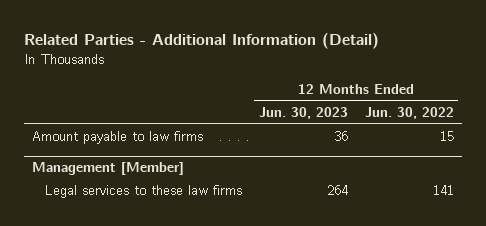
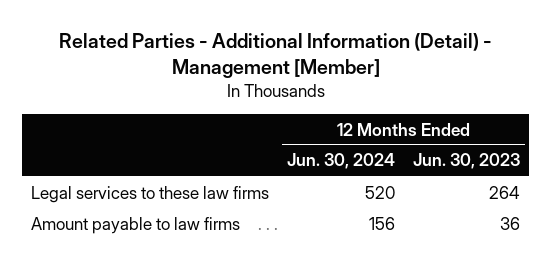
- Related Parties - Additional Information (Detail)
+ Related Parties - Additional Information (Detail) - Management [Member]
- | 12 Months Ended Jun. 30, 2023 | 12 Months Ended Jun. 30, 2022
+ | 12 Months Ended Jun. 30, 2024 | 12 Months Ended Jun. 30, 2023
- Management [Member]
moved down: Amount payable to law firms | 156 | 36

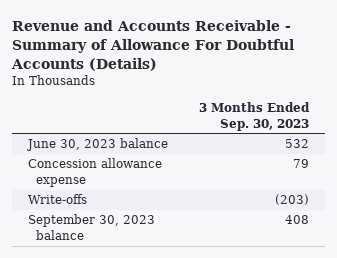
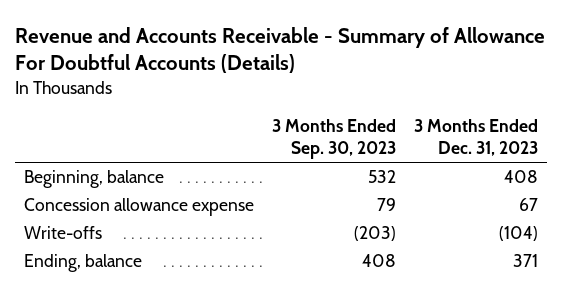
- | 3 Months Ended Sep. 30, 2023
+ | 3 Months Ended Sep. 30, 2023 | 3 Months Ended Dec. 31, 2023
- June 30, 2023 balance | 532
+ Beginning, balance | 532 | 408
- September 30, 2023 balance | 408
+ Ending, balance | 408 | 371

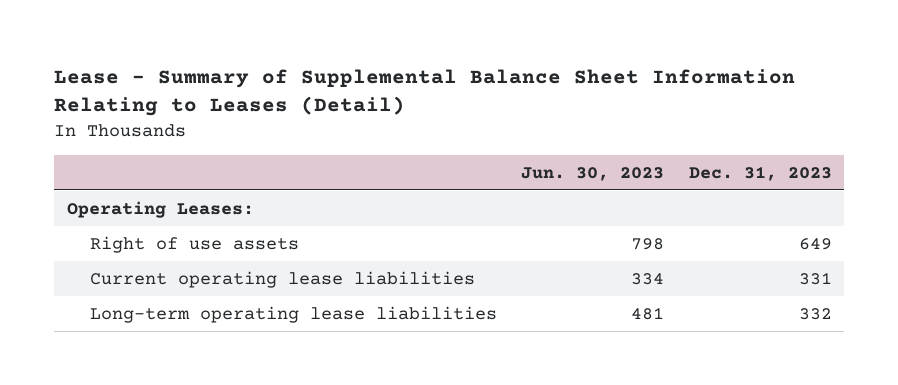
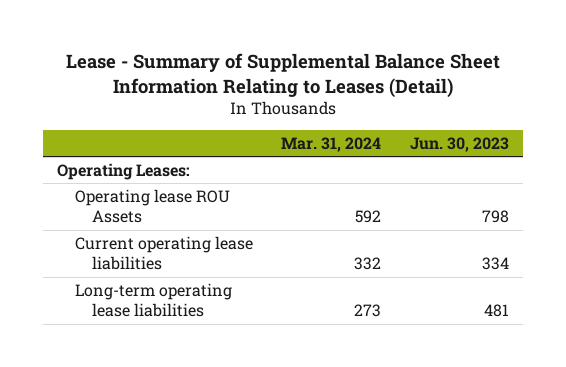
- | Jun. 30, 2023 | Dec. 31, 2023
+ | Mar. 31, 2024 | Jun. 30, 2023
- Right of use assets | 798 | 649
+ Operating lease ROU Assets | 592 | 798

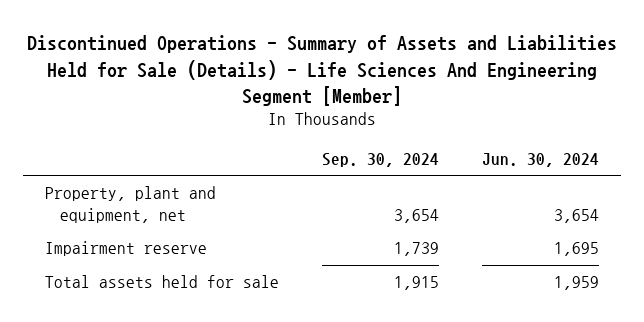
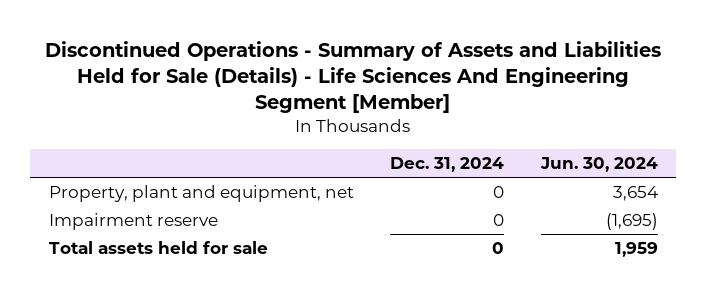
- | Sep. 30, 2024 | Jun. 30, 2024
+ | Dec. 31, 2024 | Jun. 30, 2024
- Impairment reserve | 1,739 | 1,695
+ Impairment reserve | 0 | (1,695)

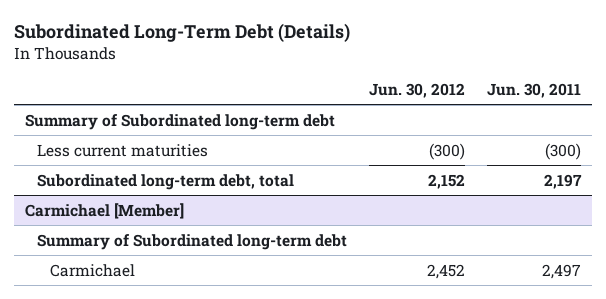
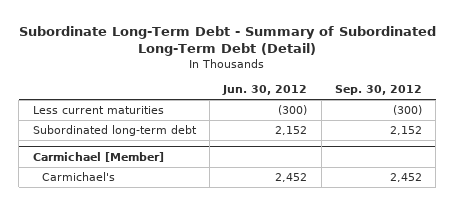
- Subordinated Long-Term Debt (Details)
+ Subordinate Long-Term Debt - Summary of Subordinated Long-Term Debt (Detail)
- | Jun. 30, 2012 | Jun. 30, 2011
+ | Jun. 30, 2012 | Sep. 30, 2012
- Summary of Subordinated long-term debt
- Subordinated long-term debt, total | 2,152 | 2,197
+ Subordinated long-term debt | 2,152 | 2,152
@ Carmichael [Member]
- Summary of Subordinated long-term debt
- Carmichael | 2,452 | 2,497
+ Carmichael's | 2,452 | 2,452

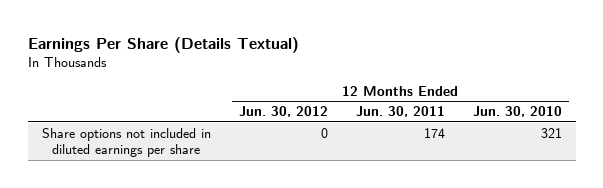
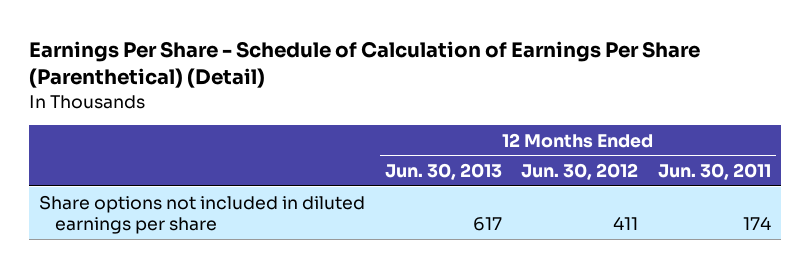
- Earnings Per Share (Details Textual)
+ Earnings Per Share - Schedule of Calculation of Earnings Per Share (Parenthetical) (Detail)
- | 12 Months Ended Jun. 30, 2012 | 12 Months Ended Jun. 30, 2011 | 12 Months Ended Jun. 30, 2010
+ | 12 Months Ended Jun. 30, 2013 | 12 Months Ended Jun. 30, 2012 | 12 Months Ended Jun. 30, 2011
- Share options not included in diluted earnings per share | 0 | 174 | 321
+ Share options not included in diluted earnings per share | 617 | 411 | 174

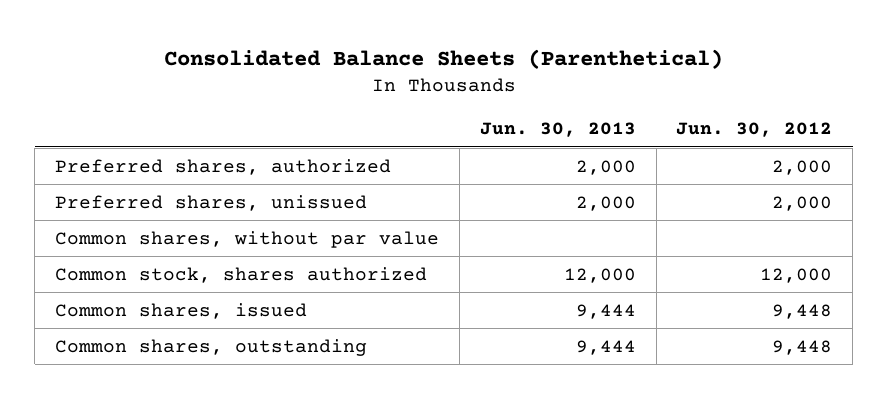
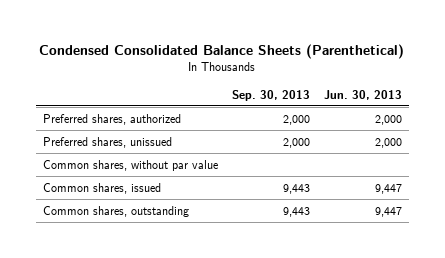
- Consolidated Balance Sheets (Parenthetical)
+ Condensed Consolidated Balance Sheets (Parenthetical)
- | Jun. 30, 2013 | Jun. 30, 2012
+ | Sep. 30, 2013 | Jun. 30, 2013
- Common stock, shares authorized | 12,000 | 12,000
- Common shares, issued | 9,444 | 9,448
- Common shares, outstanding | 9,444 | 9,448
+ Common shares, issued | 9,443 | 9,447
+ Common shares, outstanding | 9,443 | 9,447

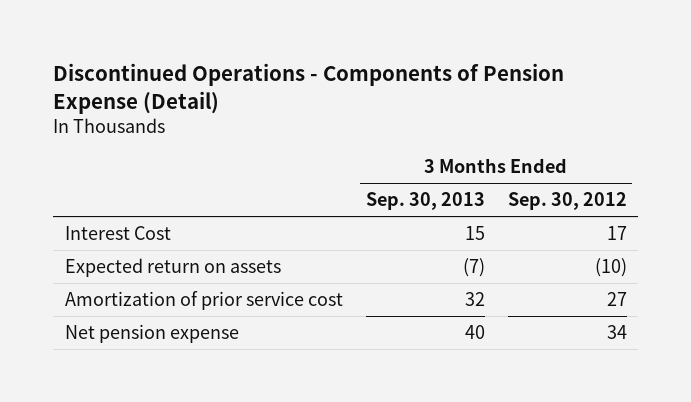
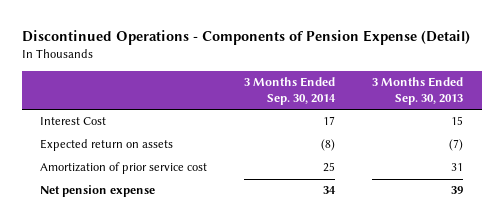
- | 3 Months Ended Sep. 30, 2013 | 3 Months Ended Sep. 30, 2012
+ | 3 Months Ended Sep. 30, 2014 | 3 Months Ended Sep. 30, 2013
- Amortization of prior service cost | 32 | 27
- Net pension expense | 40 | 34
+ Amortization of prior service cost | 25 | 31
+ Net pension expense | 34 | 39

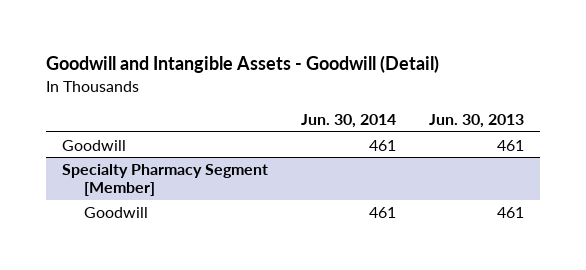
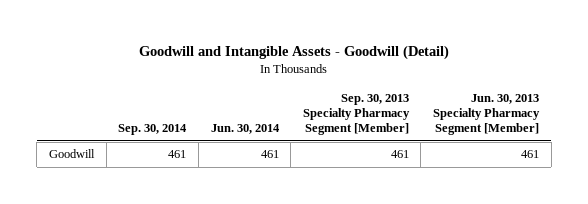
- | Jun. 30, 2014 | Jun. 30, 2013
+ | Sep. 30, 2014 | Jun. 30, 2014 | Sep. 30, 2013 Specialty Pharmacy Segment [Member] | Jun. 30, 2013 Specialty Pharmacy Segment [Member]
- Specialty Pharmacy Segment [Member]
- Goodwill | 461 | 461

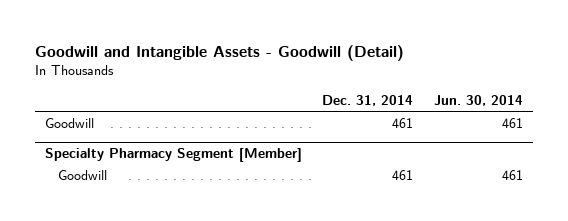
- | Sep. 30, 2014 | Jun. 30, 2014 | Sep. 30, 2013 Specialty Pharmacy Segment [Member] | Jun. 30, 2013 Specialty Pharmacy Segment [Member]
+ | Dec. 31, 2014 | Jun. 30, 2014
+ Specialty Pharmacy Segment [Member]
+ Goodwill | 461 | 461

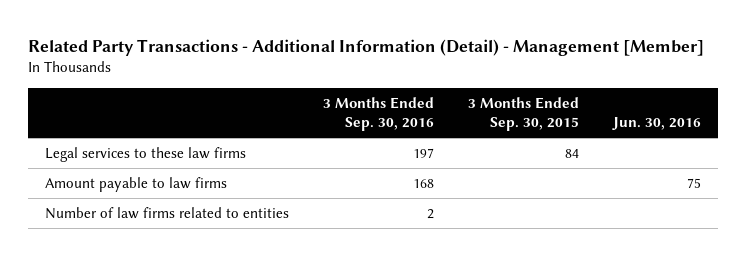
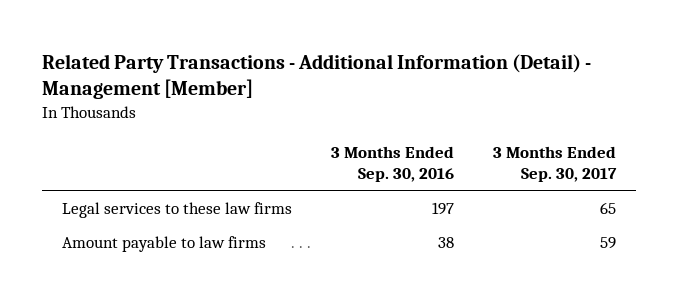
- | 3 Months Ended Sep. 30, 2016 | 3 Months Ended Sep. 30, 2015 | Jun. 30, 2016
+ | 3 Months Ended Sep. 30, 2016 | 3 Months Ended Sep. 30, 2017
- Amount payable to law firms | 168 | | 75
- Number of law firms related to entities | 2 | |
+ Amount payable to law firms | 38 | 59

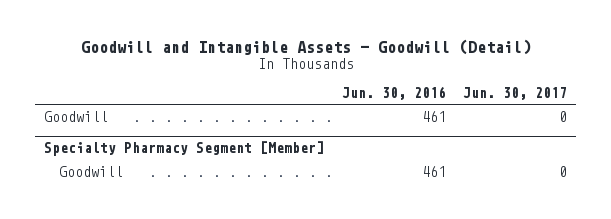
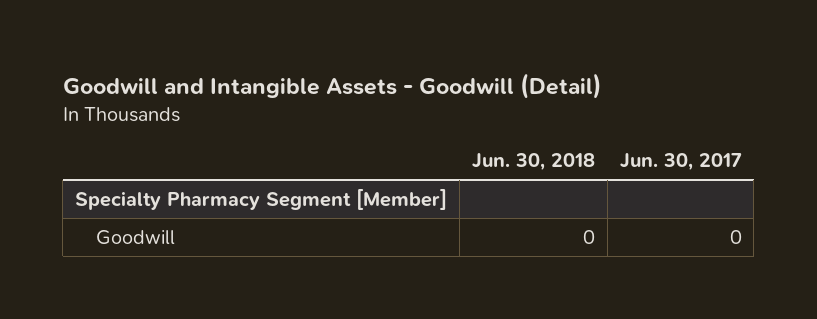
- | Jun. 30, 2016 | Jun. 30, 2017
+ | Jun. 30, 2018 | Jun. 30, 2017
- Goodwill | 461 | 0

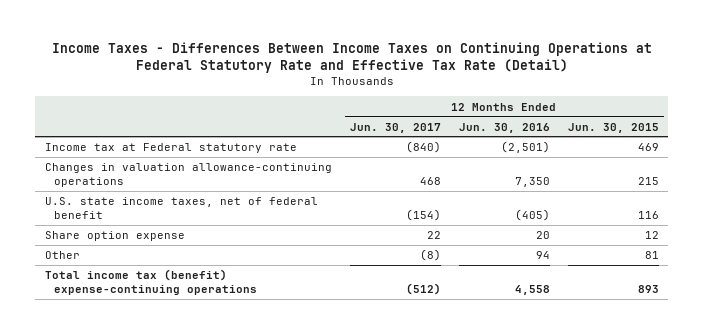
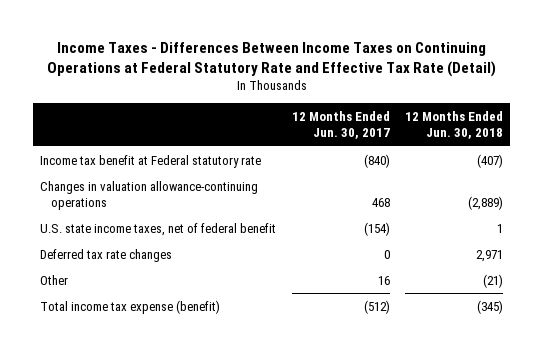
- | 12 Months Ended Jun. 30, 2017 | 12 Months Ended Jun. 30, 2016 | 12 Months Ended Jun. 30, 2015
+ | 12 Months Ended Jun. 30, 2017 | 12 Months Ended Jun. 30, 2018
- Income tax at Federal statutory rate | (840) | (2,501) | 469
+ Income tax benefit at Federal statutory rate | (840) | (407)
- Share option expense | 22 | 20 | 12
- Other | (8) | 94 | 81
- Total income tax (benefit) expense-continuing operations | (512) | 4,558 | 893
+ Deferred tax rate changes | 0 | 2,971
+ Other | 16 | (21)
+ Total income tax expense (benefit) | (512) | (345)

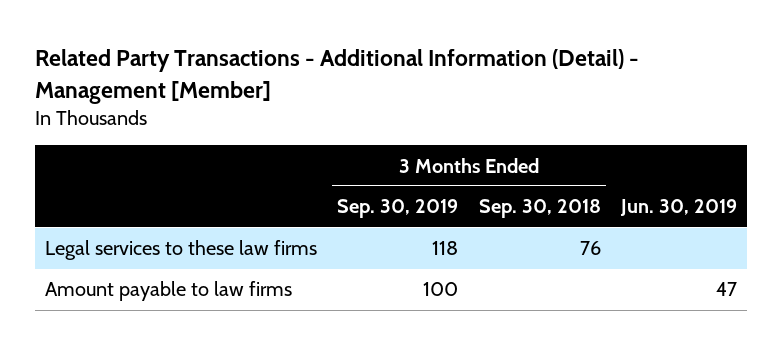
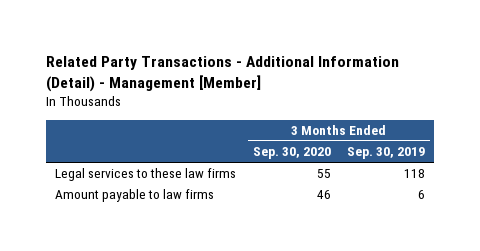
- | 3 Months Ended Sep. 30, 2019 | 3 Months Ended Sep. 30, 2018 | Jun. 30, 2019
+ | 3 Months Ended Sep. 30, 2020 | 3 Months Ended Sep. 30, 2019
- Amount payable to law firms | 100 | | 47
+ Amount payable to law firms | 46 | 6

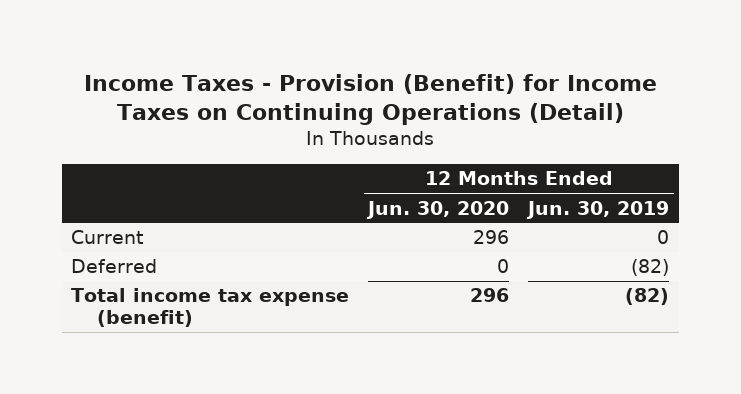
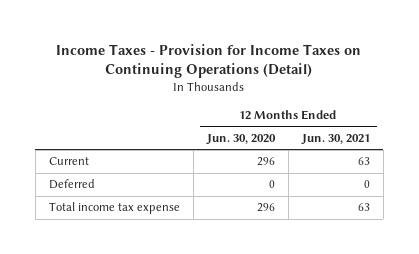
- Income Taxes - Provision (Benefit) for Income Taxes on Continuing Operations (Detail)
+ Income Taxes - Provision for Income Taxes on Continuing Operations (Detail)
- | 12 Months Ended Jun. 30, 2020 | 12 Months Ended Jun. 30, 2019
+ | 12 Months Ended Jun. 30, 2020 | 12 Months Ended Jun. 30, 2021
- Total income tax expense (benefit) | 296 | (82)
+ Total income tax expense | 296 | 63

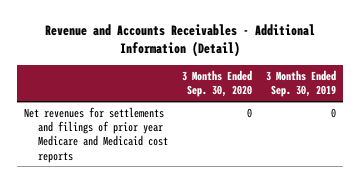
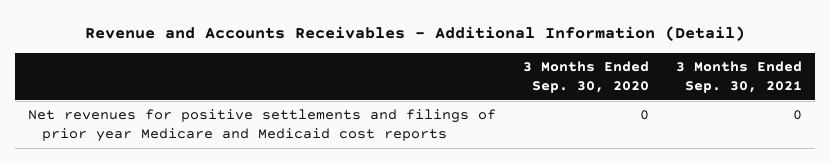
- | 3 Months Ended Sep. 30, 2020 | 3 Months Ended Sep. 30, 2019
+ | 3 Months Ended Sep. 30, 2020 | 3 Months Ended Sep. 30, 2021
- Net revenues for settlements and filings of prior year Medicare and Medicaid cost reports | 0 | 0
+ Net revenues for positive settlements and filings of prior year Medicare and Medicaid cost reports | 0 | 0

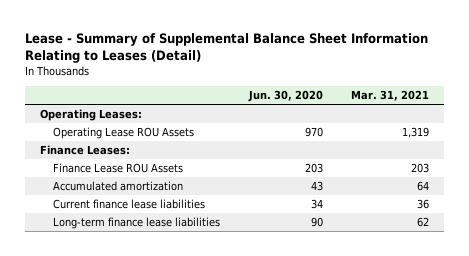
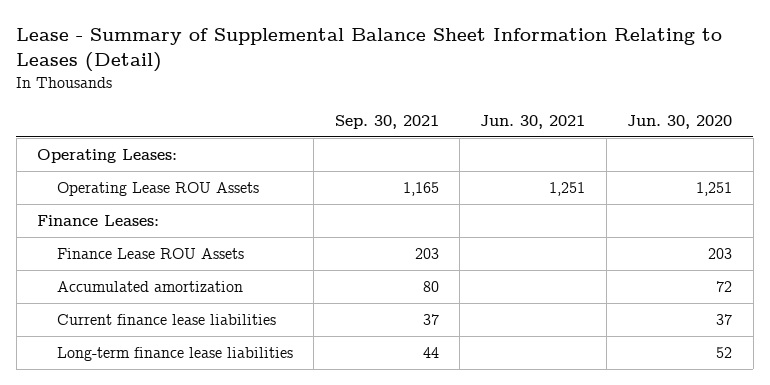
- | Jun. 30, 2020 | Mar. 31, 2021
+ | Sep. 30, 2021 | Jun. 30, 2021 | Jun. 30, 2020
- Operating Lease ROU Assets | 970 | 1,319
+ Operating Lease ROU Assets | 1,165 | 1,251 | 1,251
- Accumulated amortization | 43 | 64
- Current finance lease liabilities | 34 | 36
- Long-term finance lease liabilities | 90 | 62
+ Accumulated amortization | 80 | | 72
+ Current finance lease liabilities | 37 | | 37
+ Long-term finance lease liabilities | 44 | | 52

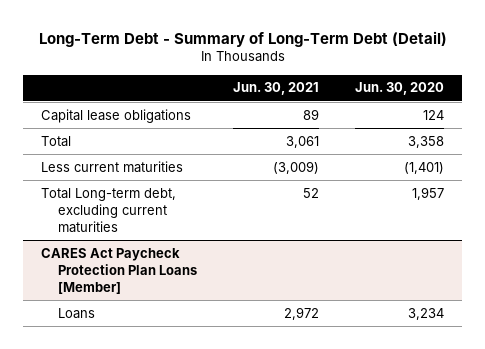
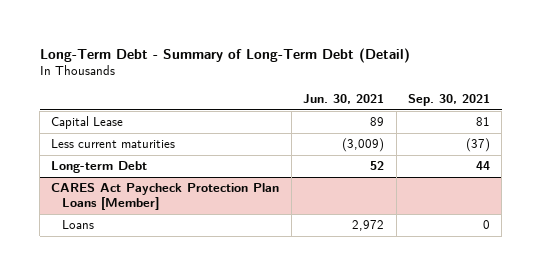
- | Jun. 30, 2021 | Jun. 30, 2020
+ | Jun. 30, 2021 | Sep. 30, 2021
- Capital lease obligations | 89 | 124
- Total | 3,061 | 3,358
+ Capital Lease | 89 | 81
- Total Long-term debt, excluding current maturities | 52 | 1,957
+ Long-term Debt | 52 | 44

